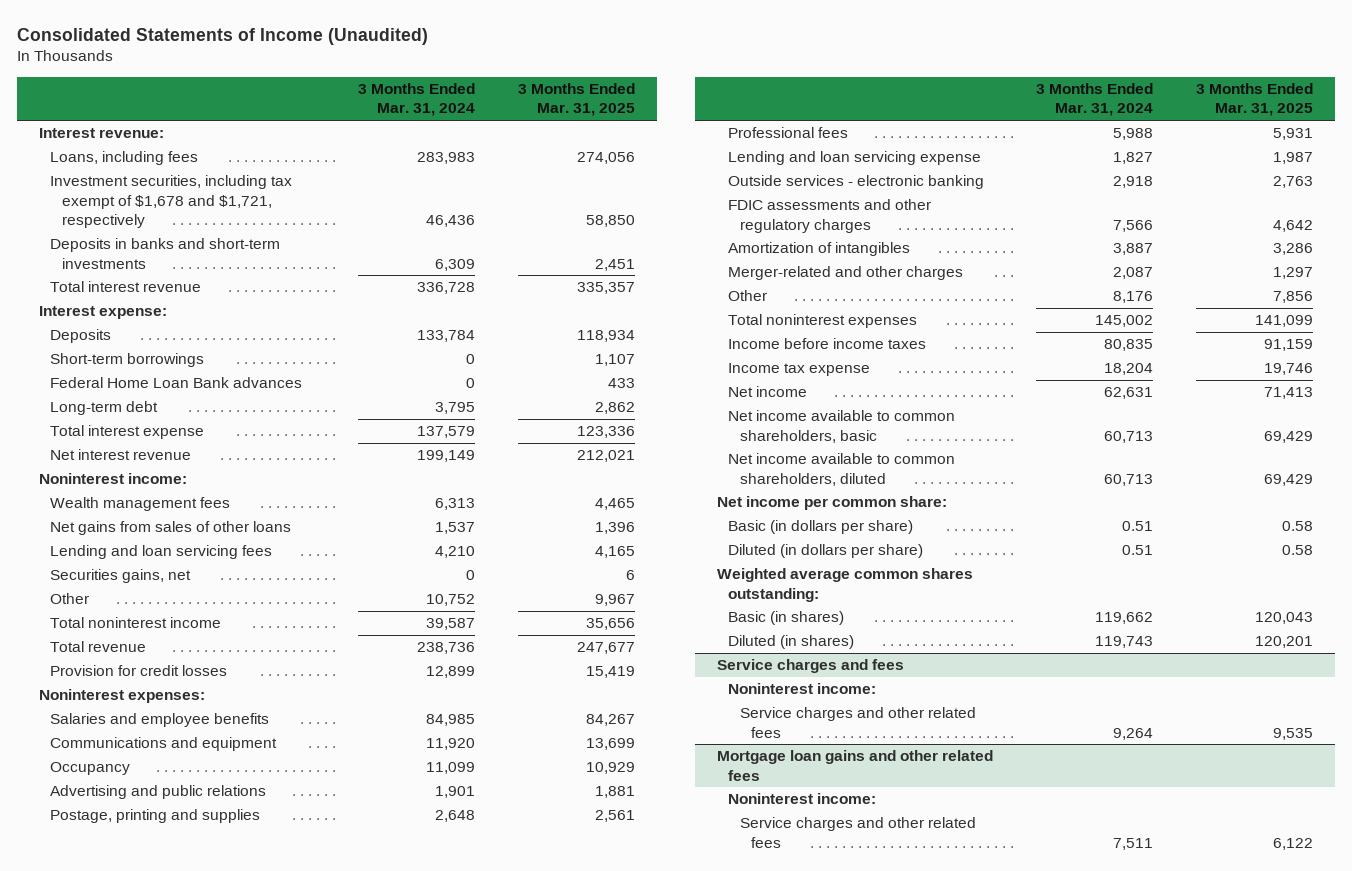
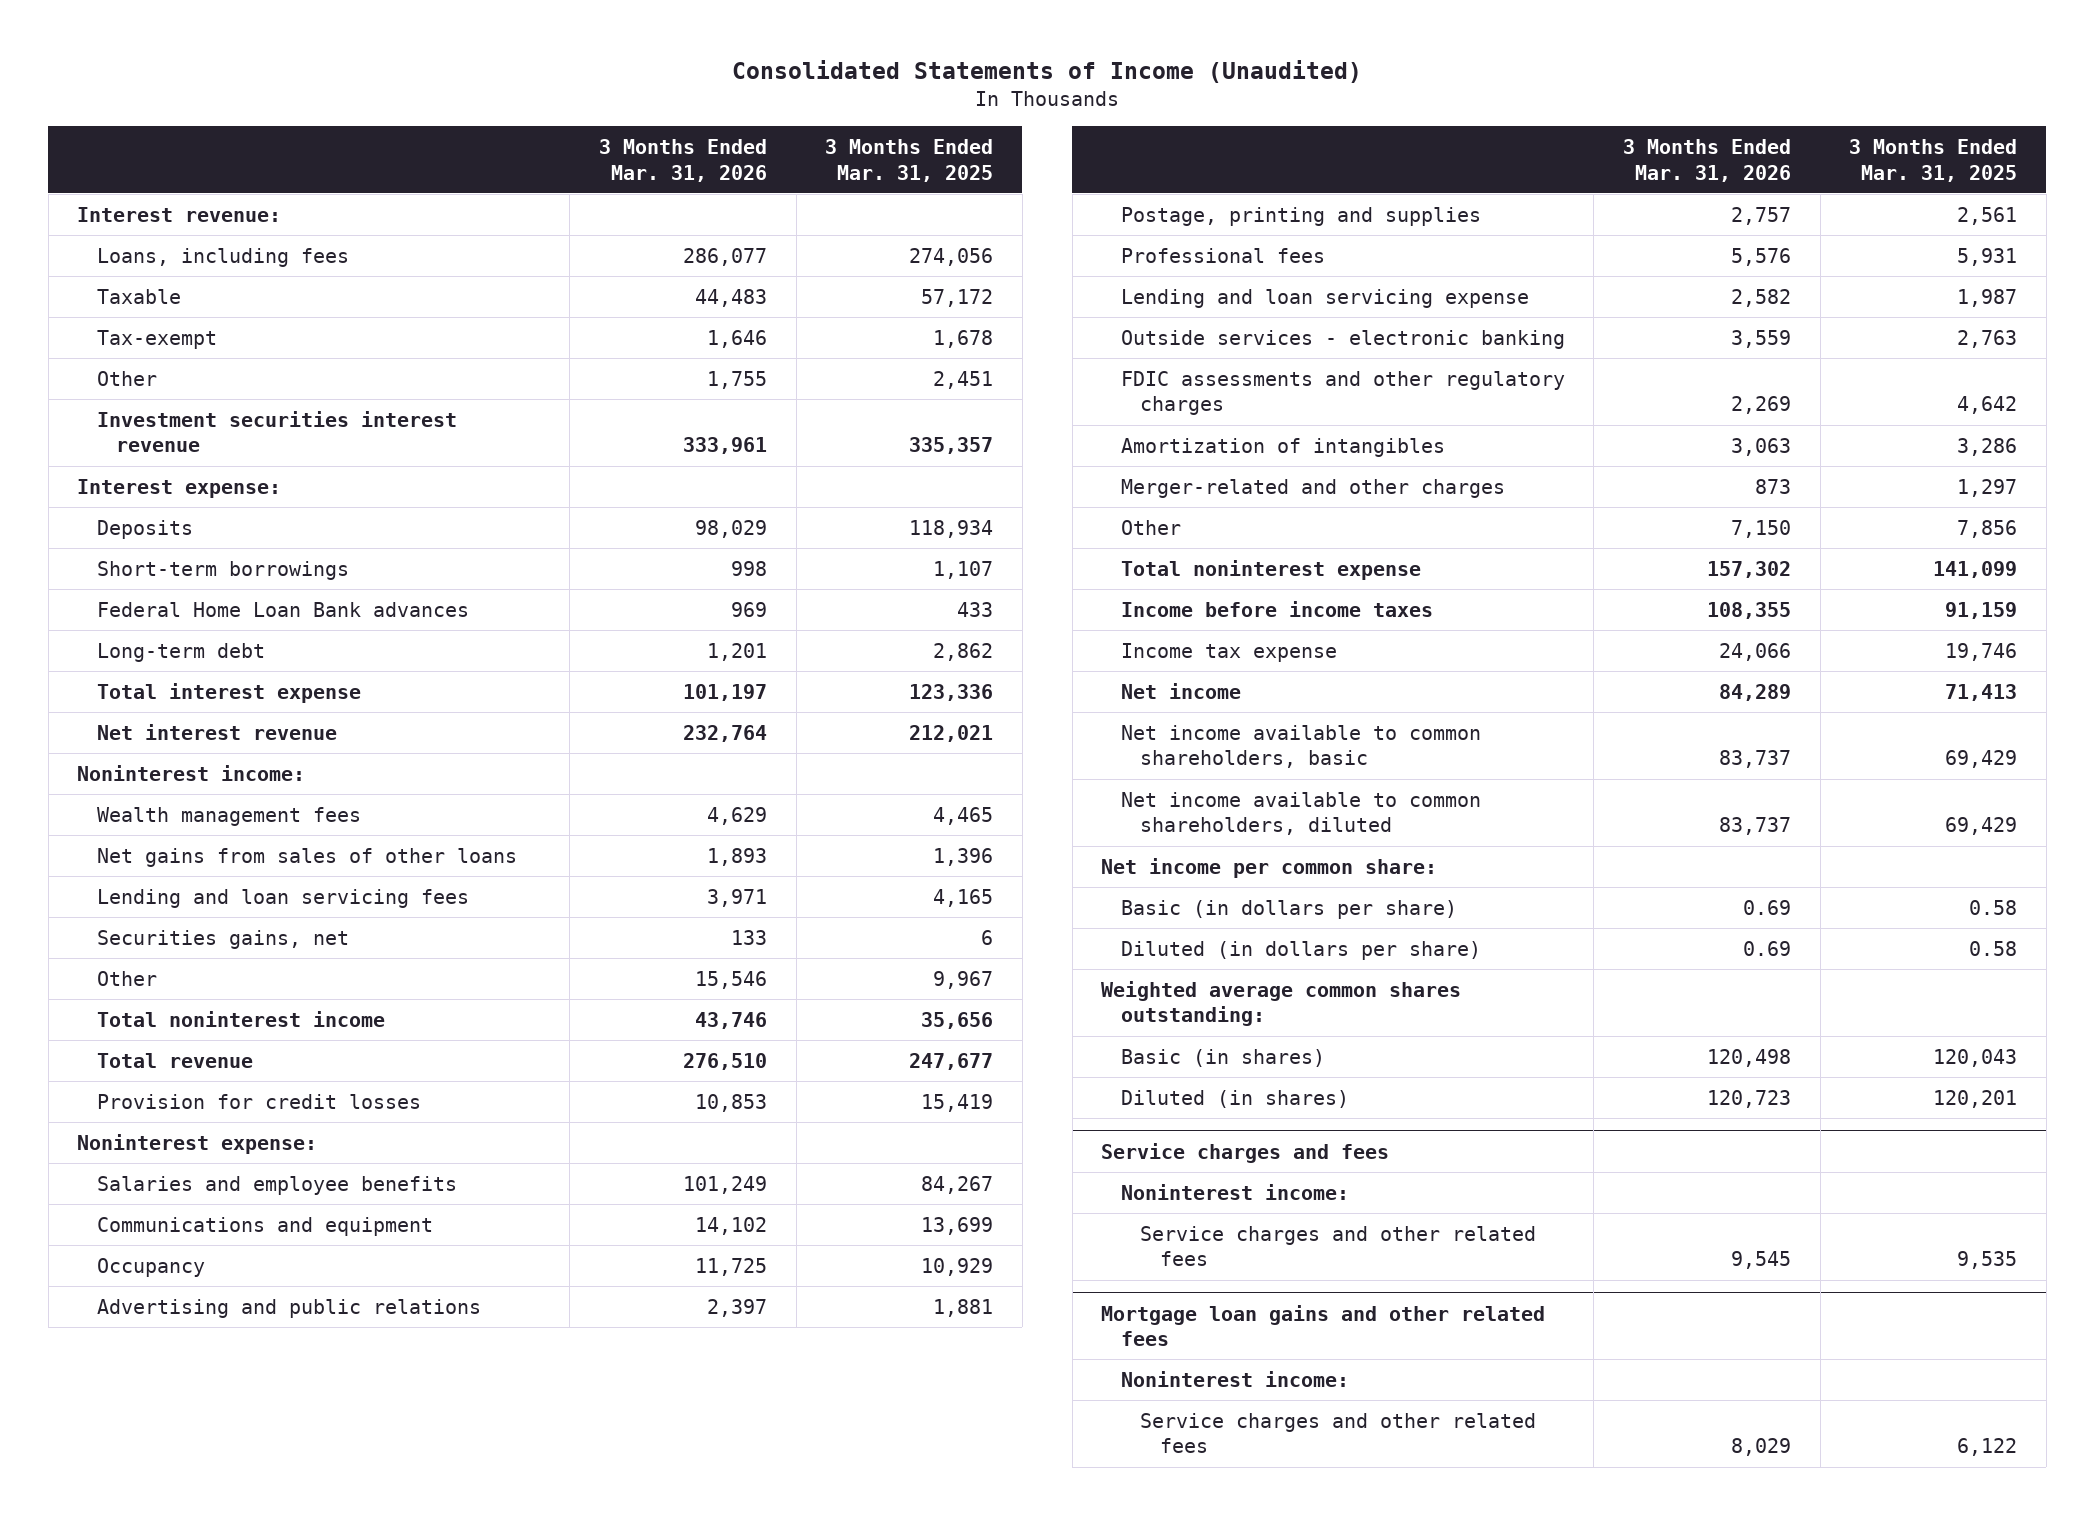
- | 3 Months Ended Mar. 31, 2024 | 3 Months Ended Mar. 31, 2025
+ | 3 Months Ended Mar. 31, 2026 | 3 Months Ended Mar. 31, 2025
- Investment securities, including tax exempt of $1,678 and $1,721, respectively | 46,436 | 58,850
- Deposits in banks and short-term investments | 6,309 | 2,451
- Total interest revenue | 336,728 | 335,357
+ Taxable | 44,483 | 57,172
+ Tax-exempt | 1,646 | 1,678
+ Other | 1,755 | 2,451
+ Investment securities interest revenue | 333,961 | 335,357
- Noninterest expenses:
+ Noninterest expense:
- Total noninterest expenses | 145,002 | 141,099
+ Total noninterest expense | 157,302 | 141,099

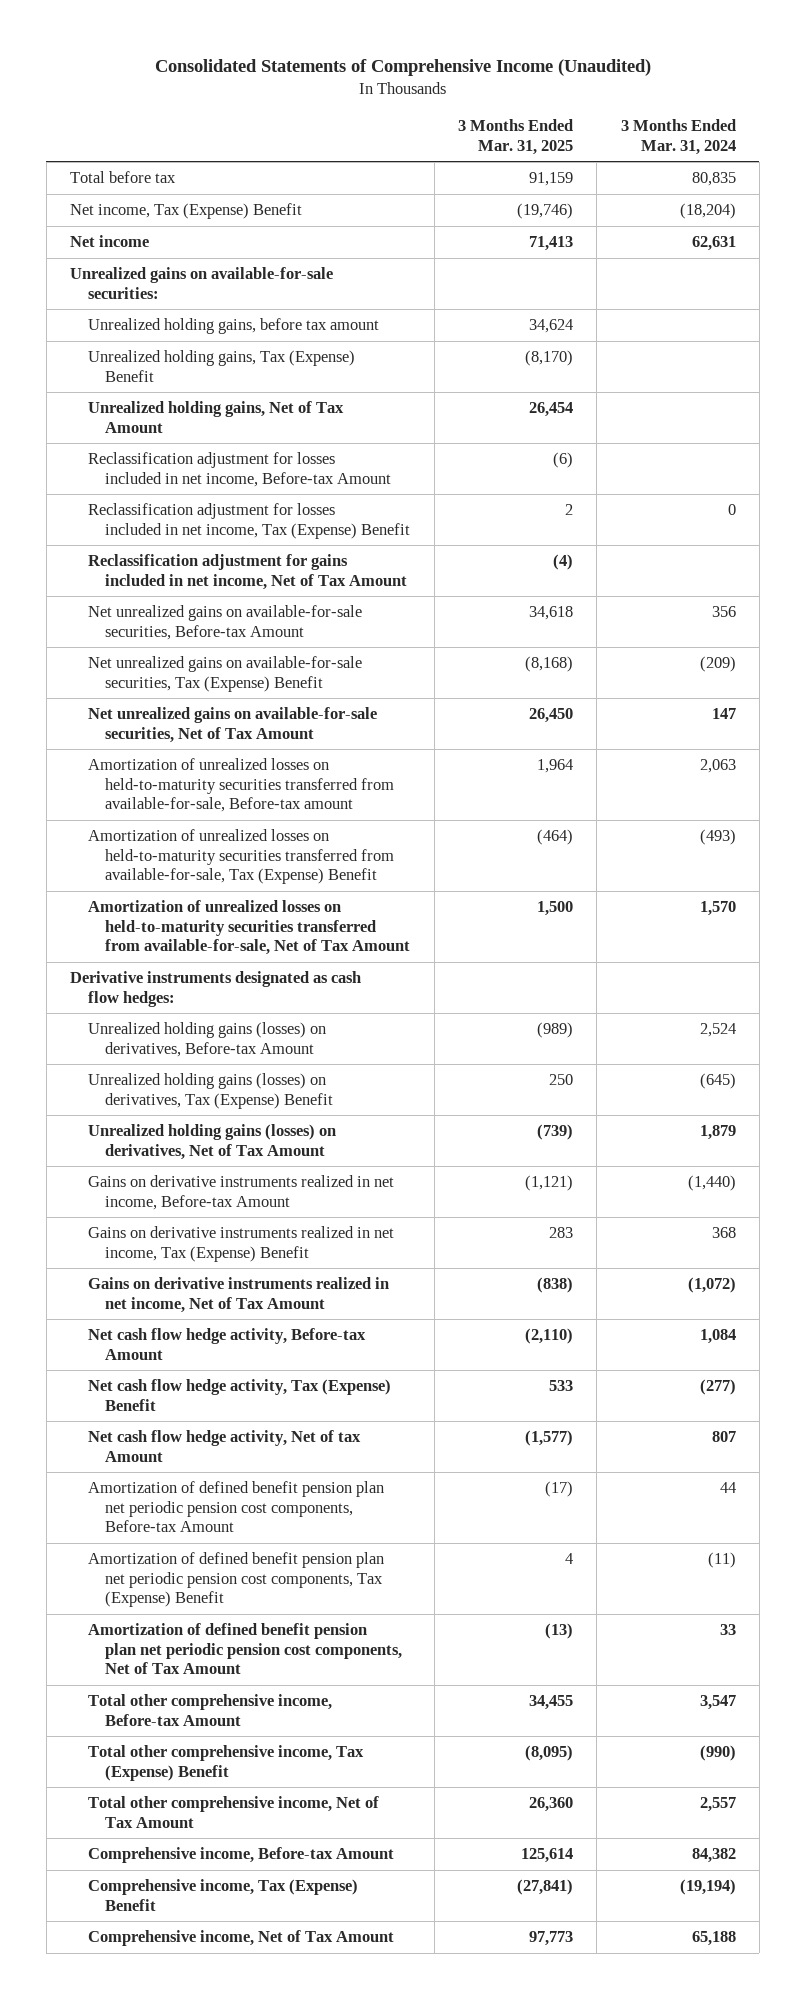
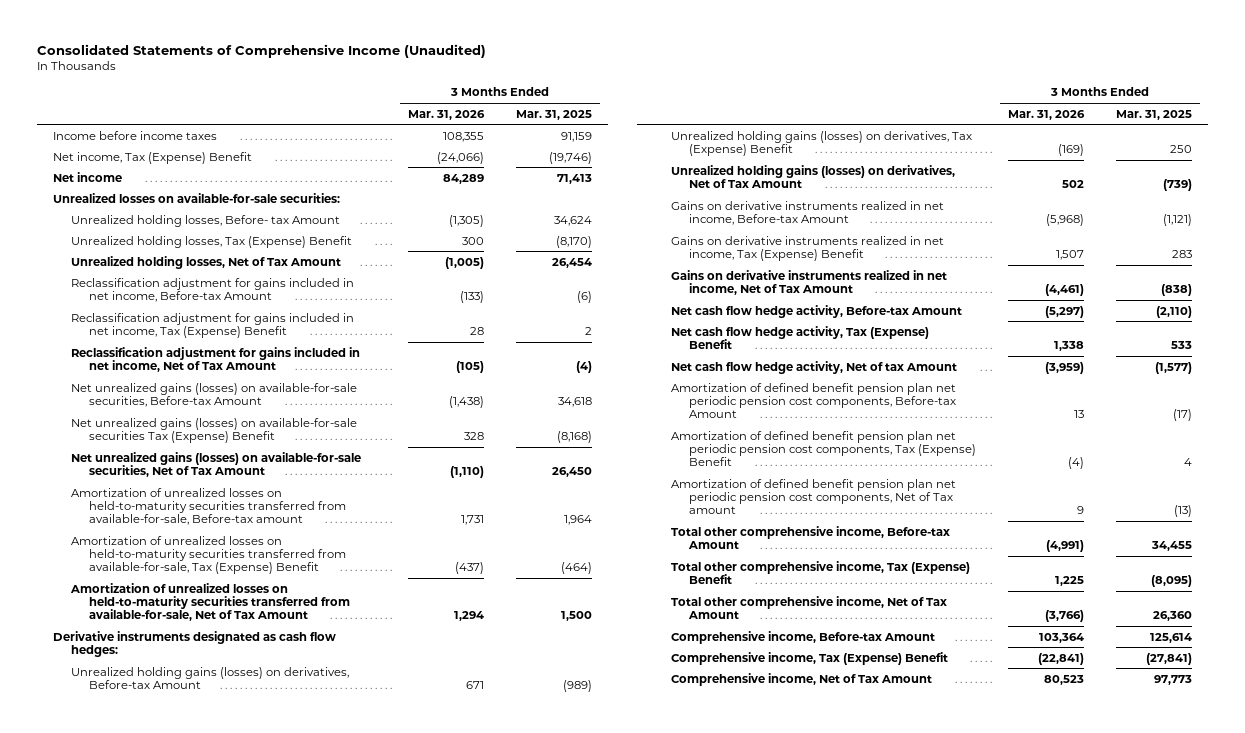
- | 3 Months Ended Mar. 31, 2025 | 3 Months Ended Mar. 31, 2024
+ | 3 Months Ended Mar. 31, 2026 | 3 Months Ended Mar. 31, 2025
- Total before tax | 91,159 | 80,835
+ Income before income taxes | 108,355 | 91,159
- Unrealized gains on available-for-sale securities:
- Unrealized holding gains, before tax amount | 34,624 |
- Unrealized holding gains, Tax (Expense) Benefit | (8,170) |
- Unrealized holding gains, Net of Tax Amount | 26,454 |
- Reclassification adjustment for losses included in net income, Before-tax Amount | (6) |
- Reclassification adjustment for losses included in net income, Tax (Expense) Benefit | 2 | 0
+ Unrealized losses on available-for-sale securities:
+ Unrealized holding losses, Before- tax Amount | (1,305) | 34,624
+ Unrealized holding losses, Tax (Expense) Benefit | 300 | (8,170)
+ Unrealized holding losses, Net of Tax Amount | (1,005) | 26,454
+ Reclassification adjustment for gains included in net income, Before-tax Amount | (133) | (6)
+ Reclassification adjustment for gains included in net income, Tax (Expense) Benefit | 28 | 2
- Net unrealized gains on available-for-sale securities, Before-tax Amount | 34,618 | 356
- Net unrealized gains on available-for-sale securities, Tax (Expense) Benefit | (8,168) | (209)
- Net unrealized gains on available-for-sale securities, Net of Tax Amount | 26,450 | 147
+ Net unrealized gains (losses) on available-for-sale securities, Before-tax Amount | (1,438) | 34,618
+ Net unrealized gains (losses) on available-for-sale securities Tax (Expense) Benefit | 328 | (8,168)
+ Net unrealized gains (losses) on available-for-sale securities, Net of Tax Amount | (1,110) | 26,450
- Amortization of defined benefit pension plan net periodic pension cost components, Net of Tax Amount | (13) | 33
+ Amortization of defined benefit pension plan net periodic pension cost components, Net of Tax amount | 9 | (13)

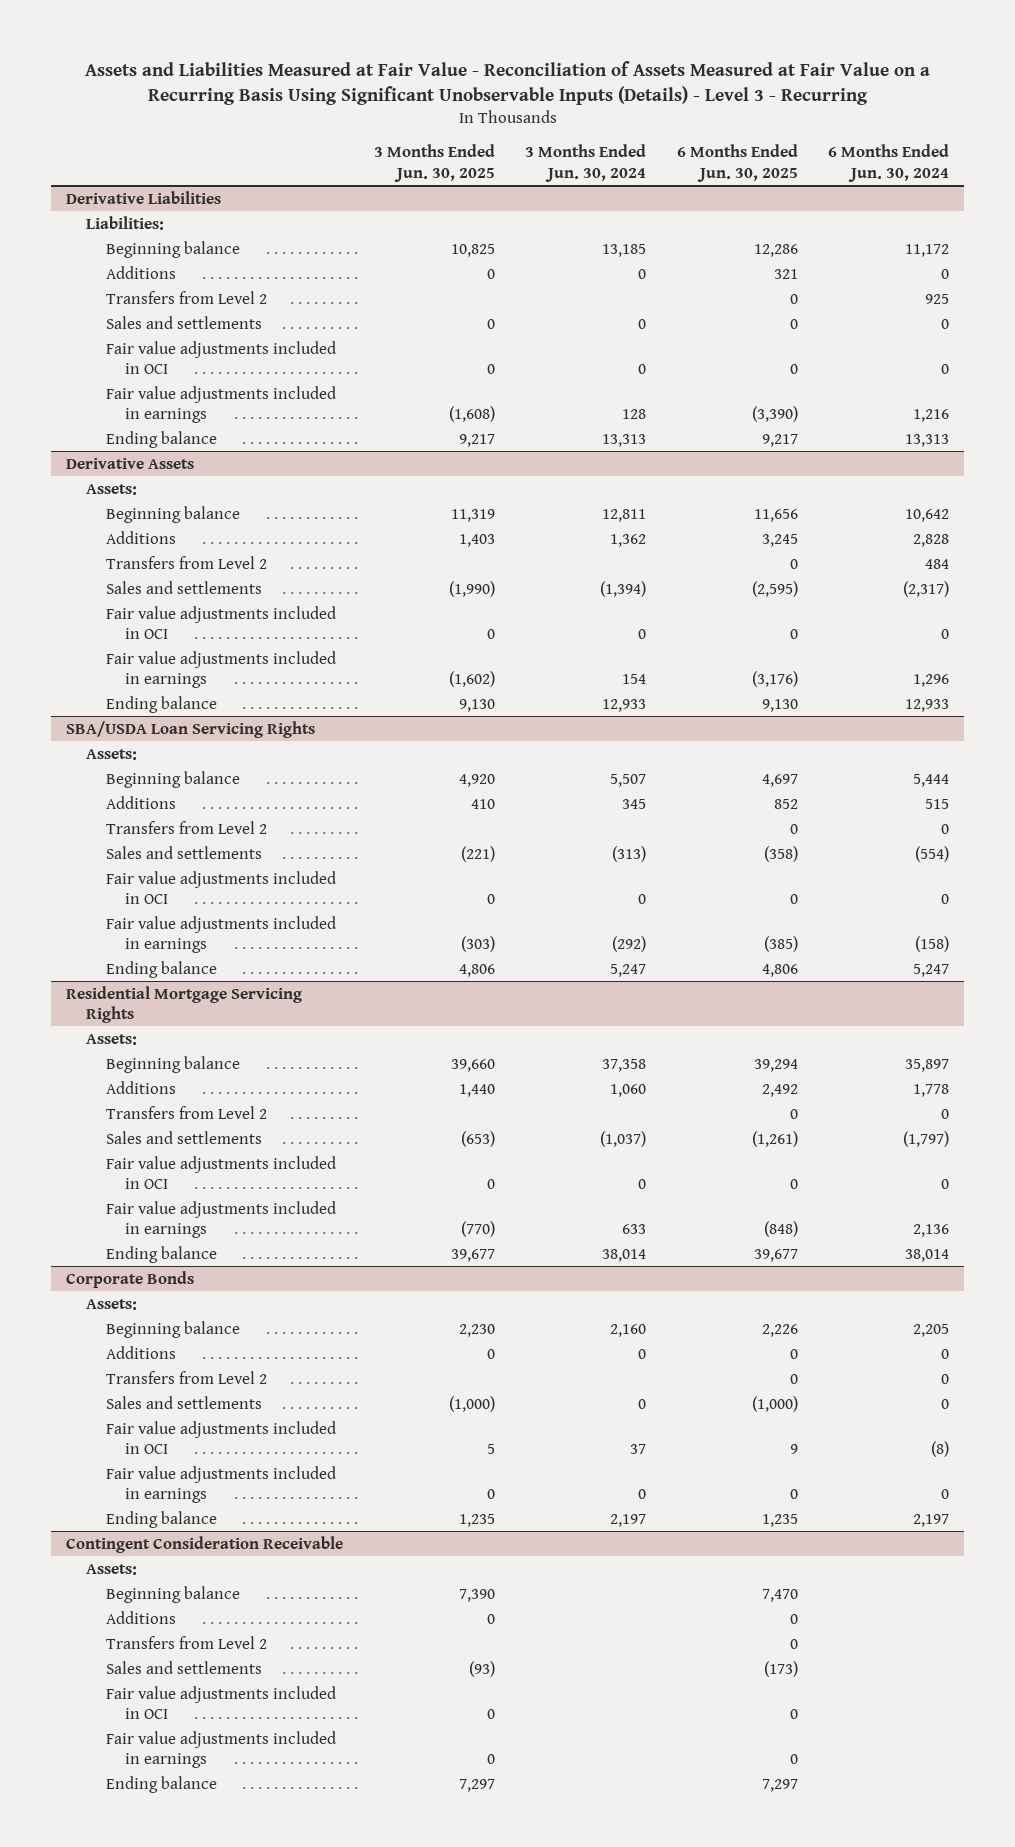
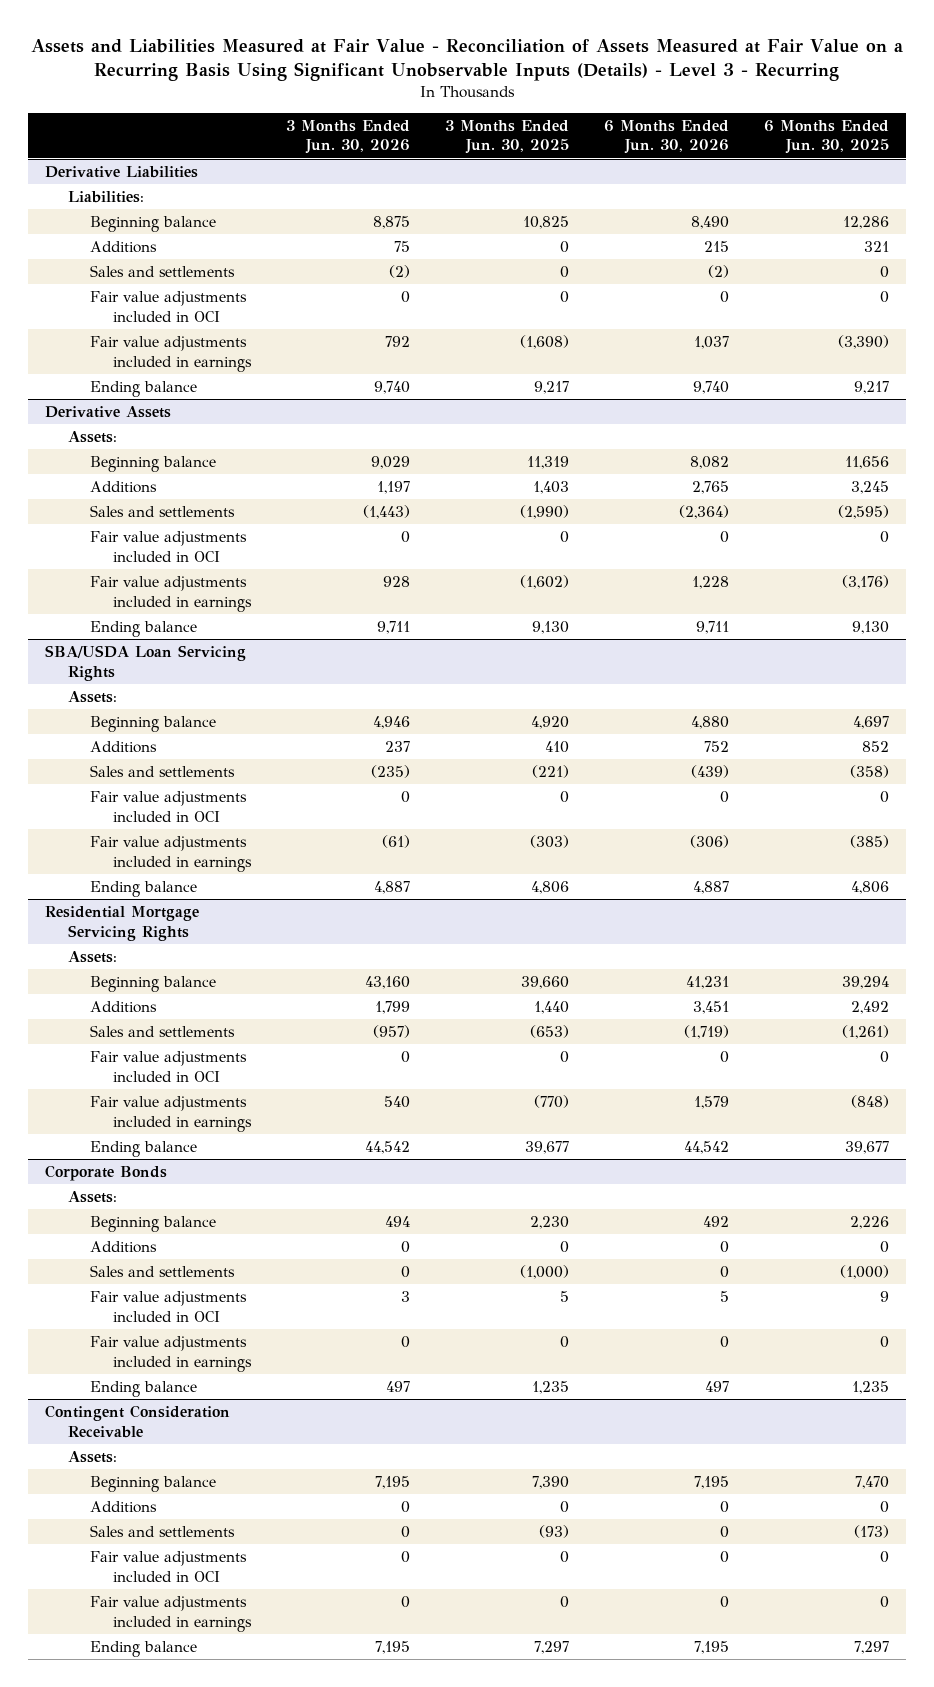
- | 3 Months Ended Jun. 30, 2025 | 3 Months Ended Jun. 30, 2024 | 6 Months Ended Jun. 30, 2025 | 6 Months Ended Jun. 30, 2024
+ | 3 Months Ended Jun. 30, 2026 | 3 Months Ended Jun. 30, 2025 | 6 Months Ended Jun. 30, 2026 | 6 Months Ended Jun. 30, 2025
@ Derivative Liabilities
- Transfers from Level 2 | | | 0 | 925
@ Derivative Assets
- Transfers from Level 2 | | | 0 | 484
@ SBA/USDA Loan Servicing Rights
- Transfers from Level 2 | | | 0 | 0
@ Residential Mortgage Servicing Rights
- Transfers from Level 2 | | | 0 | 0
@ Corporate Bonds
- Transfers from Level 2 | | | 0 | 0
@ Contingent Consideration Receivable
- Transfers from Level 2 | | | 0 |

